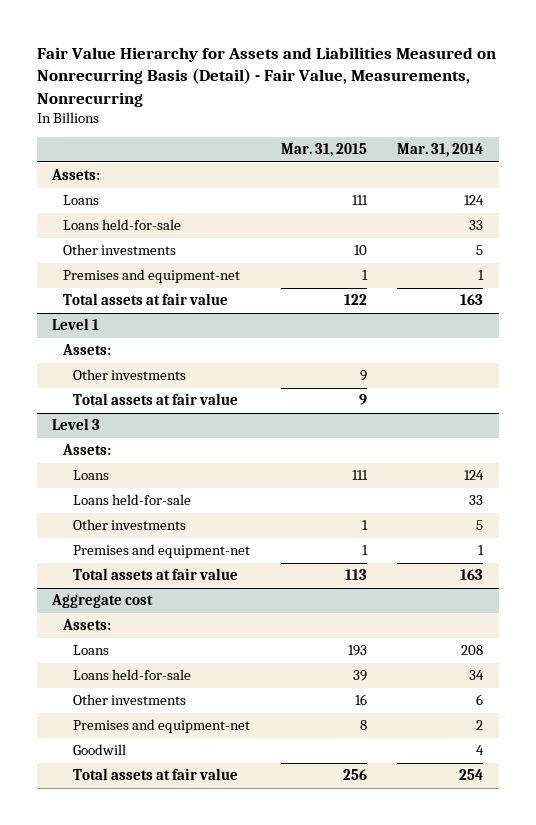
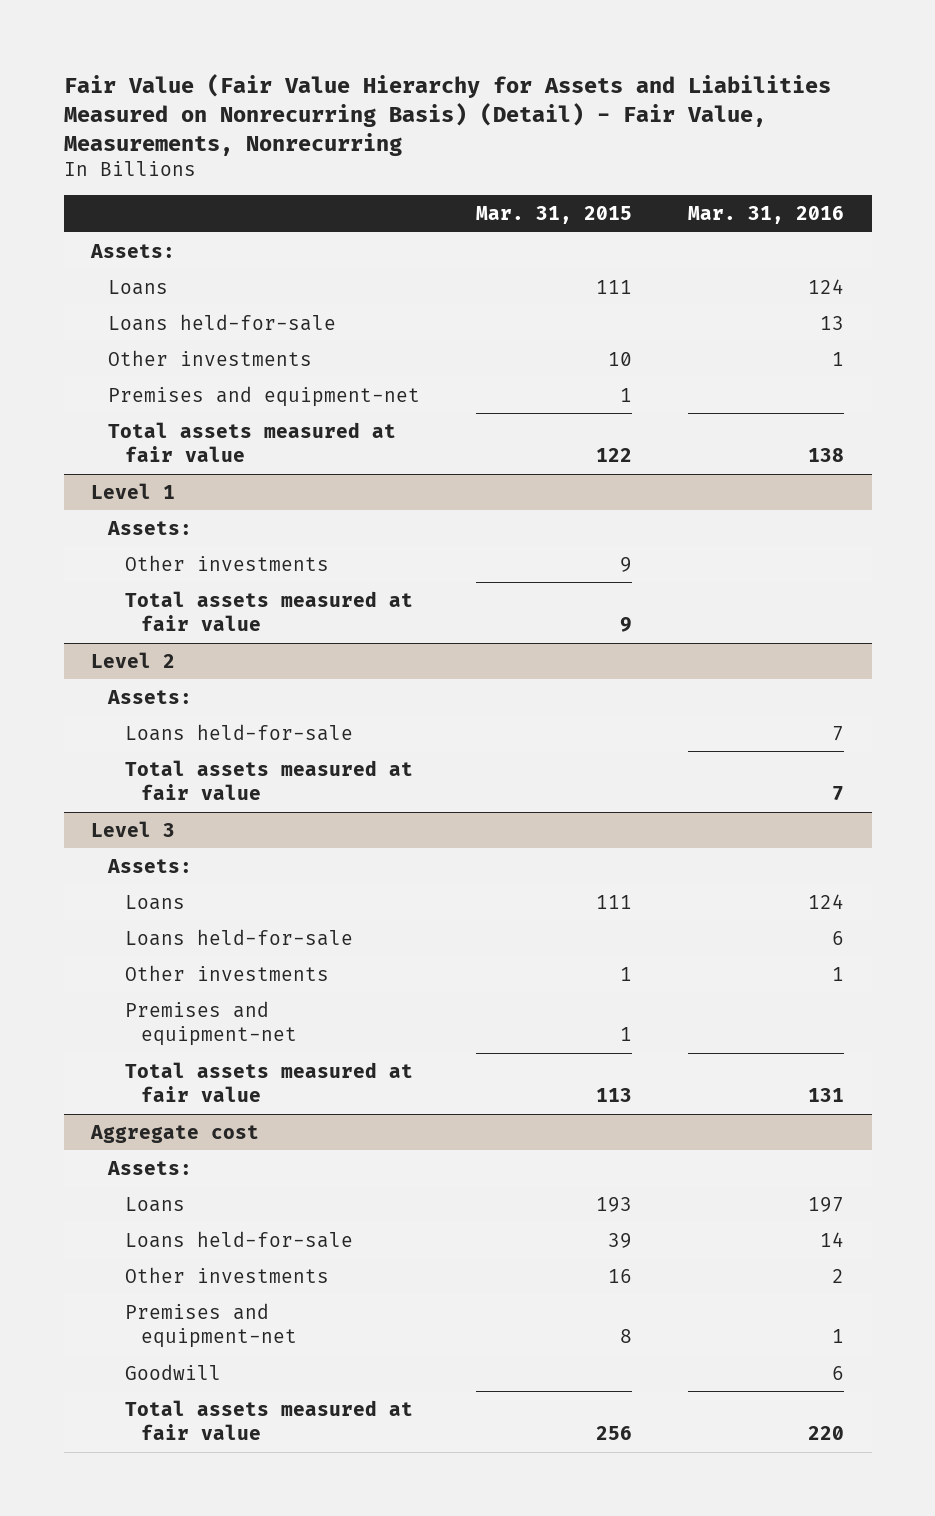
- Fair Value Hierarchy for Assets and Liabilities Measured on Nonrecurring Basis (Detail) - Fair Value, Measurements, Nonrecurring
+ Fair Value (Fair Value Hierarchy for Assets and Liabilities Measured on Nonrecurring Basis) (Detail) - Fair Value, Measurements, Nonrecurring
- | Mar. 31, 2015 | Mar. 31, 2014
+ | Mar. 31, 2015 | Mar. 31, 2016
- Total assets at fair value | 122 | 163
+ Total assets measured at fair value | 122 | 138
@ Level 1
- Total assets at fair value | 9 |
+ Total assets measured at fair value | 9 |
+ Level 2
+ Assets:
+ Loans held-for-sale | | 7
+ Total assets measured at fair value | | 7
@ Level 3
- Total assets at fair value | 113 | 163
+ Total assets measured at fair value | 113 | 131
@ Aggregate cost
- Total assets at fair value | 256 | 254
+ Total assets measured at fair value | 256 | 220

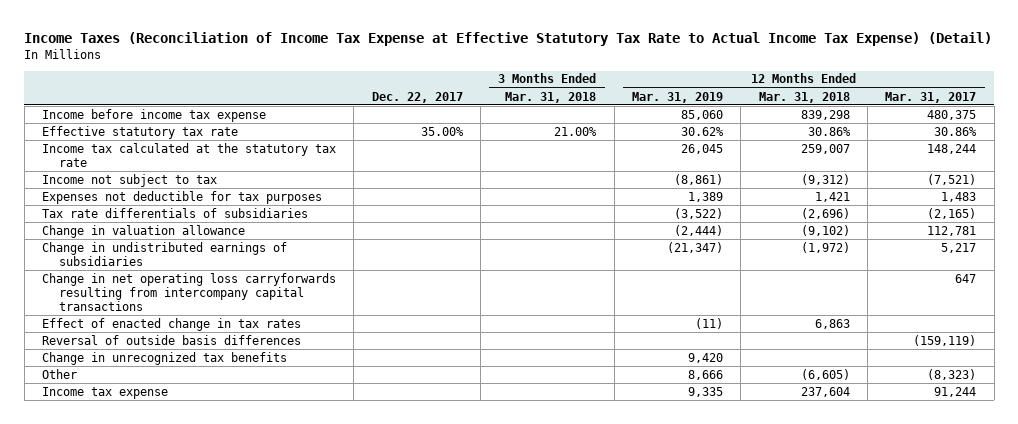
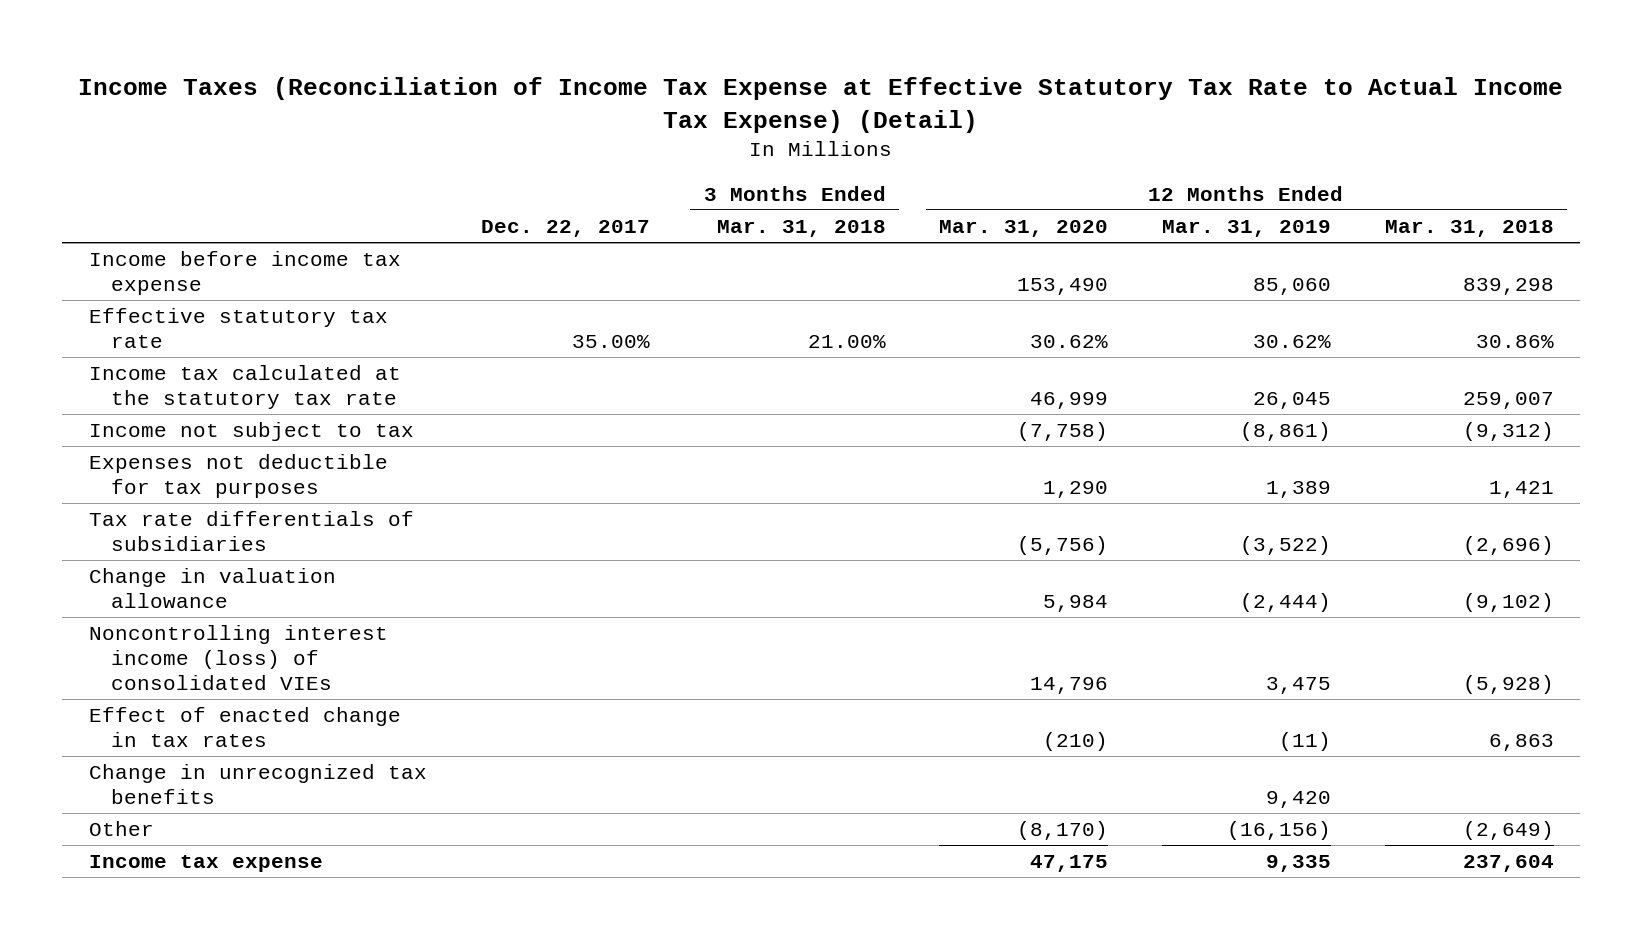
- | Dec. 22, 2017 | 3 Months Ended Mar. 31, 2018 | 12 Months Ended Mar. 31, 2019 | 12 Months Ended Mar. 31, 2018 | 12 Months Ended Mar. 31, 2017
+ | Dec. 22, 2017 | 3 Months Ended Mar. 31, 2018 | 12 Months Ended Mar. 31, 2020 | 12 Months Ended Mar. 31, 2019 | 12 Months Ended Mar. 31, 2018
- Change in undistributed earnings of subsidiaries | | | (21,347) | (1,972) | 5,217
- Change in net operating loss carryforwards resulting from intercompany capital transactions | | | | | 647
+ Noncontrolling interest income (loss) of consolidated VIEs | | | 14,796 | 3,475 | (5,928)
- Reversal of outside basis differences | | | | | (159,119)
- Other | | | 8,666 | (6,605) | (8,323)
+ Other | | | (8,170) | (16,156) | (2,649)

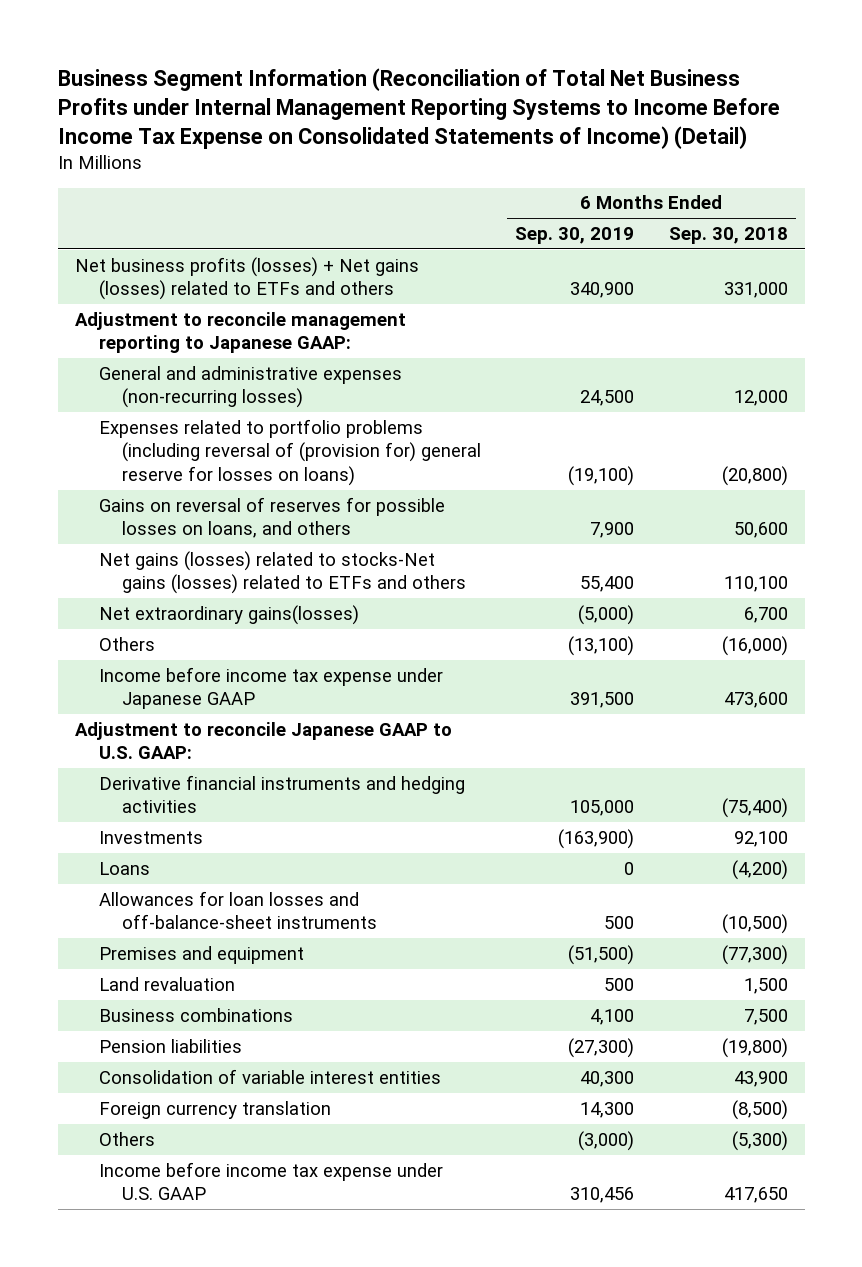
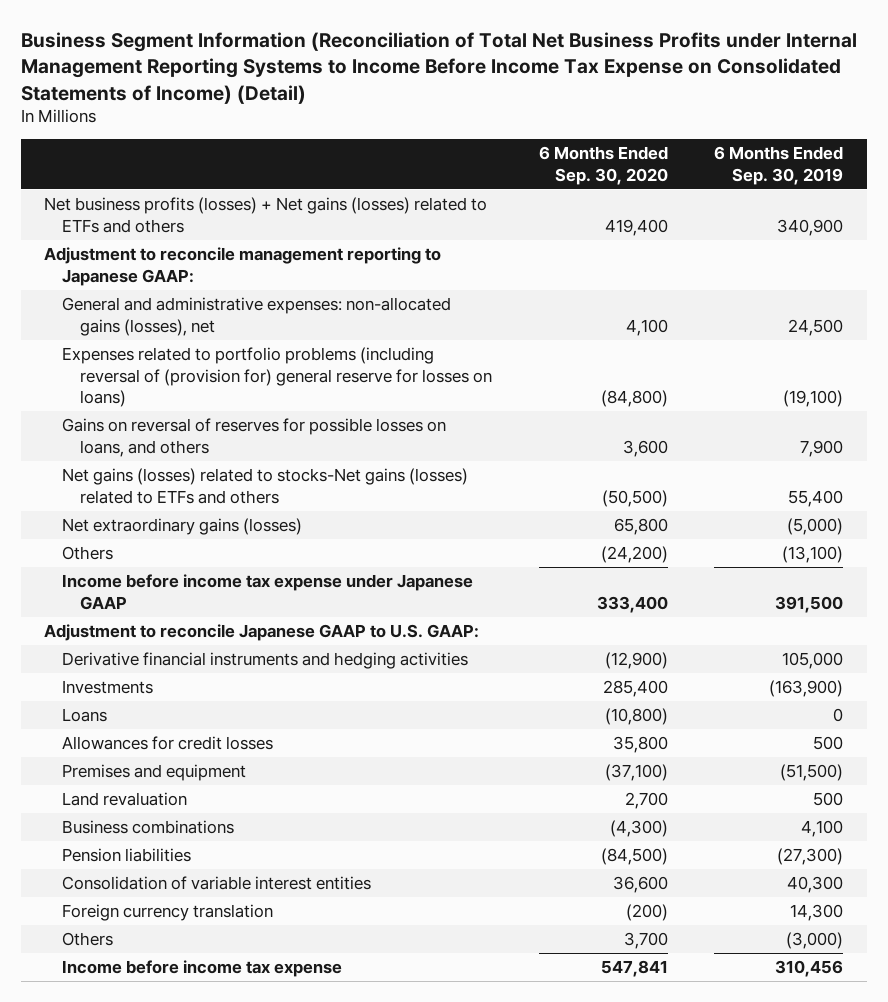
- | 6 Months Ended Sep. 30, 2019 | 6 Months Ended Sep. 30, 2018
+ | 6 Months Ended Sep. 30, 2020 | 6 Months Ended Sep. 30, 2019
- General and administrative expenses (non-recurring losses) | 24,500 | 12,000
+ General and administrative expenses: non-allocated gains (losses), net | 4,100 | 24,500
- Net extraordinary gains(losses) | (5,000) | 6,700
+ Net extraordinary gains (losses) | 65,800 | (5,000)
- Allowances for loan losses and off-balance-sheet instruments | 500 | (10,500)
+ Allowances for credit losses | 35,800 | 500
- Income before income tax expense under U.S. GAAP | 310,456 | 417,650
+ Income before income tax expense | 547,841 | 310,456

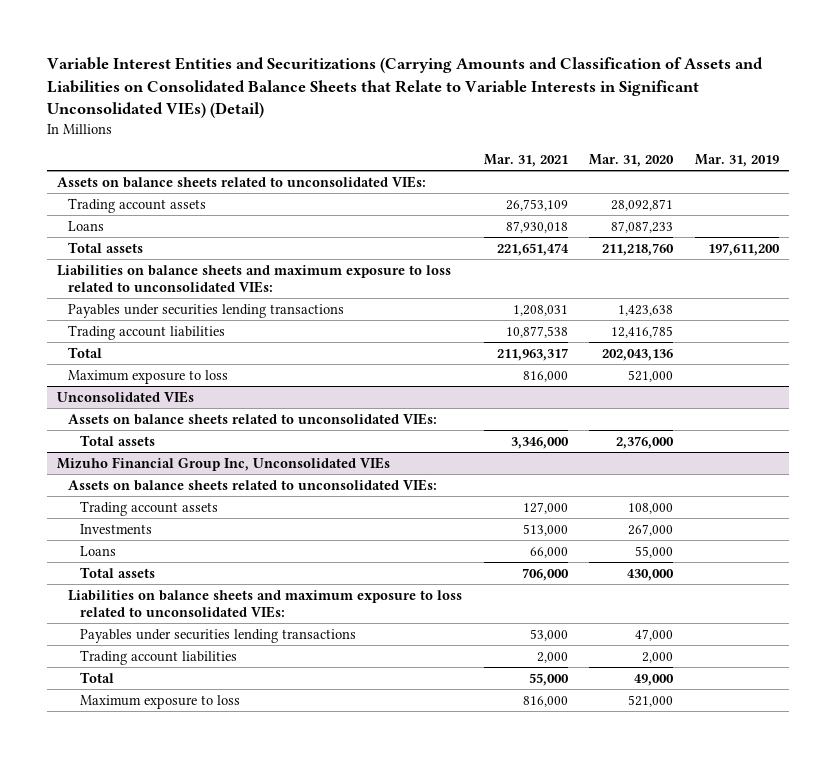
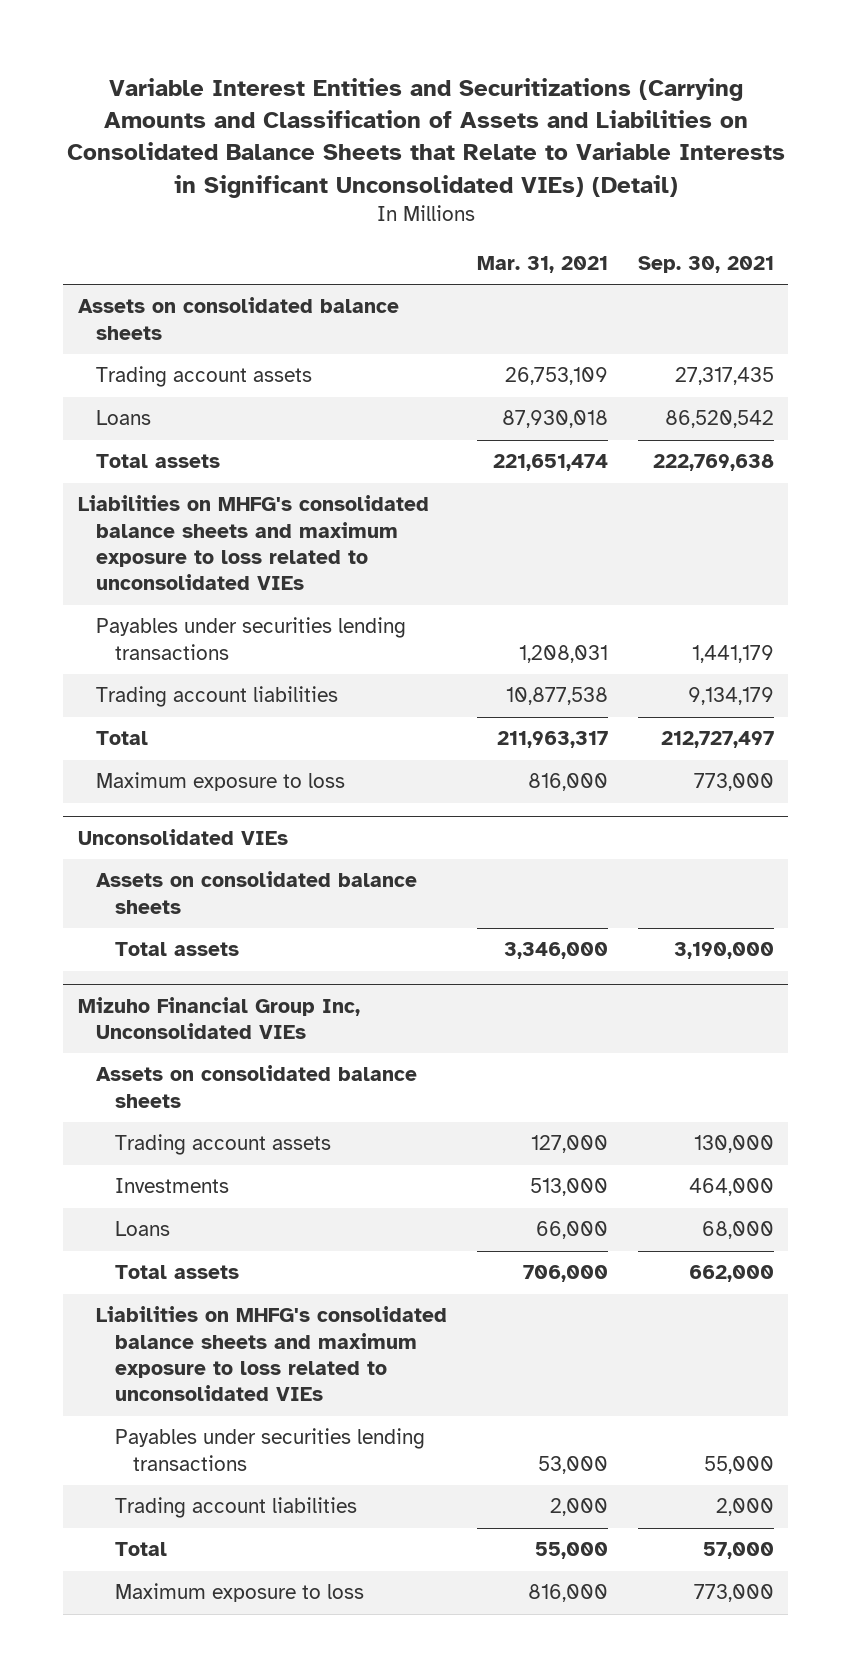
- | Mar. 31, 2021 | Mar. 31, 2020 | Mar. 31, 2019
+ | Mar. 31, 2021 | Sep. 30, 2021
- Assets on balance sheets related to unconsolidated VIEs:
+ Assets on consolidated balance sheets
- Liabilities on balance sheets and maximum exposure to loss related to unconsolidated VIEs:
+ Liabilities on MHFG's consolidated balance sheets and maximum exposure to loss related to unconsolidated VIEs
@ Unconsolidated VIEs
- Assets on balance sheets related to unconsolidated VIEs:
+ Assets on consolidated balance sheets
@ Mizuho Financial Group Inc, Unconsolidated VIEs
- Assets on balance sheets related to unconsolidated VIEs:
+ Assets on consolidated balance sheets
- Liabilities on balance sheets and maximum exposure to loss related to unconsolidated VIEs:
+ Liabilities on MHFG's consolidated balance sheets and maximum exposure to loss related to unconsolidated VIEs

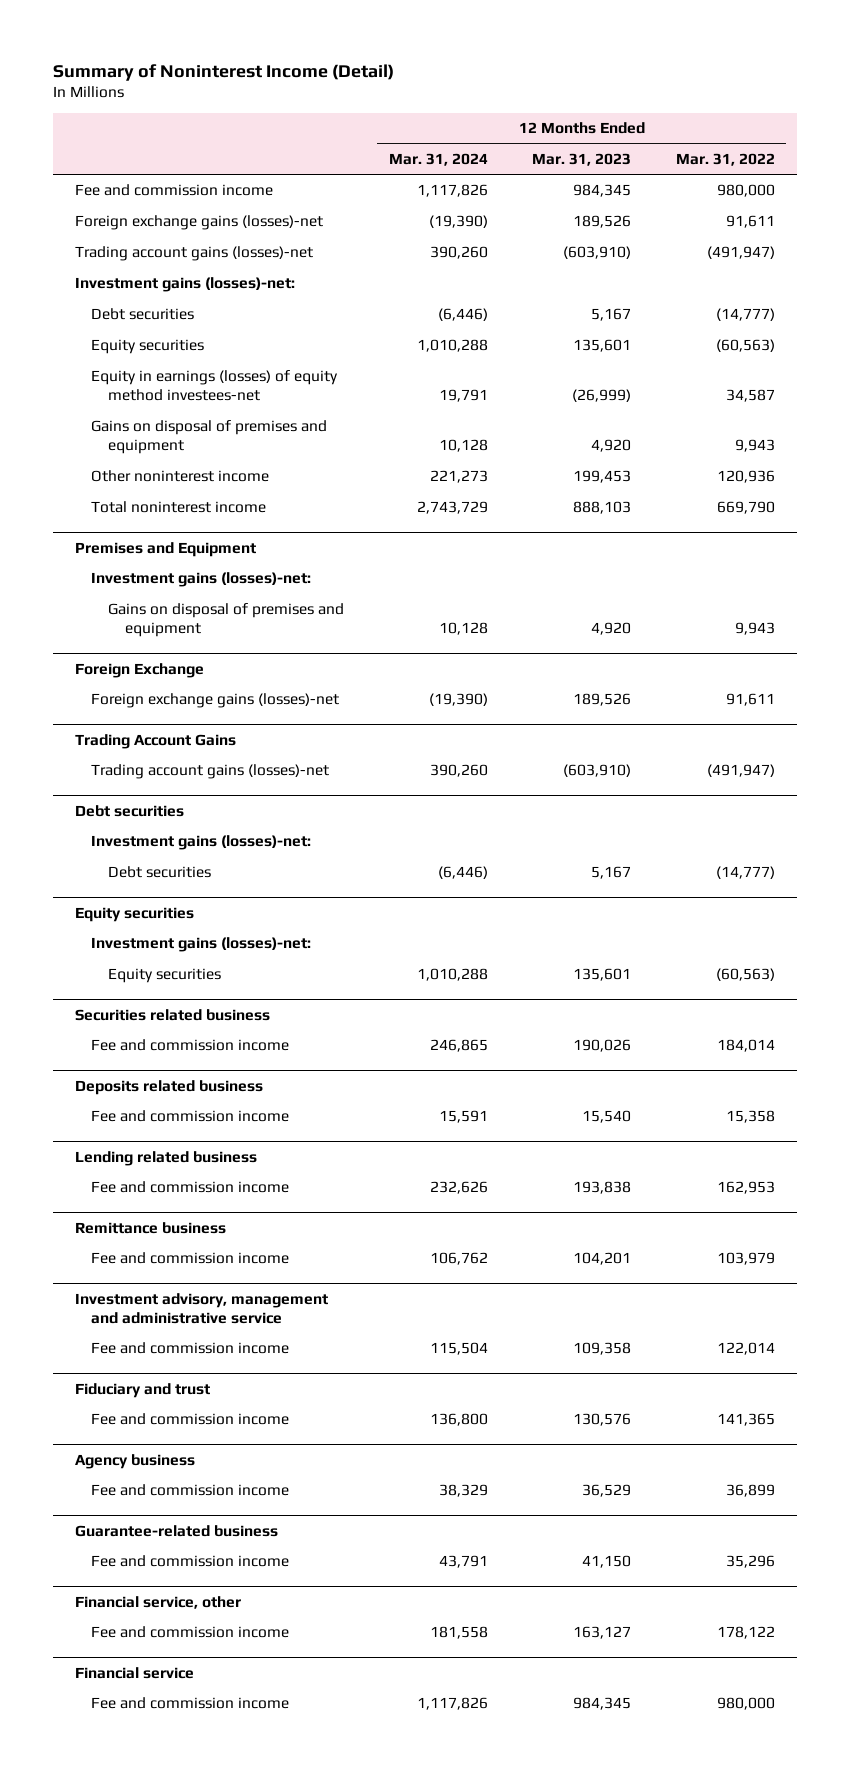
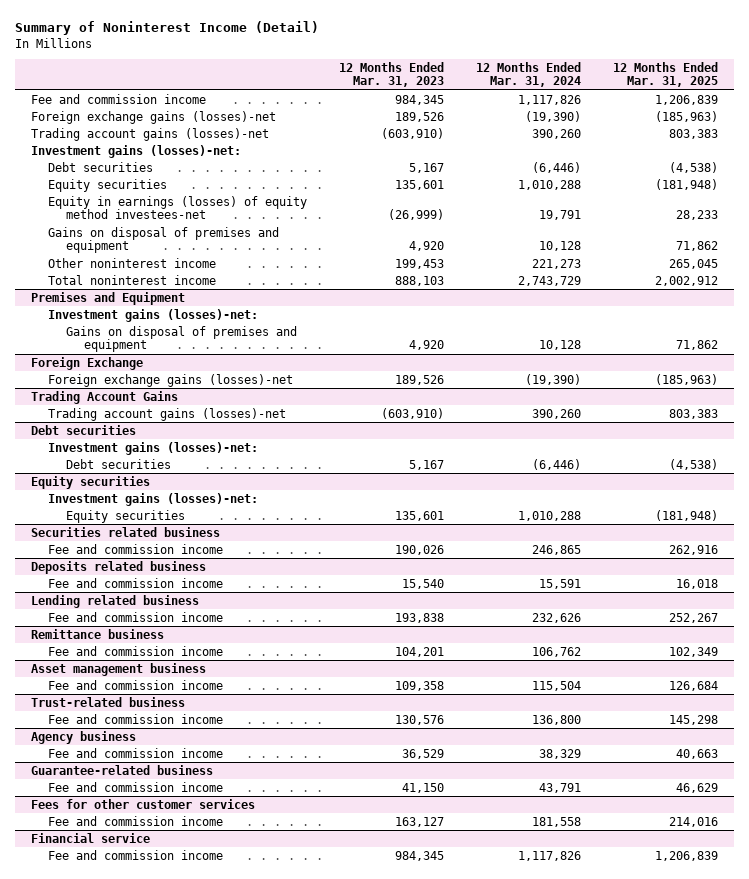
- | 12 Months Ended Mar. 31, 2024 | 12 Months Ended Mar. 31, 2023 | 12 Months Ended Mar. 31, 2022
+ | 12 Months Ended Mar. 31, 2023 | 12 Months Ended Mar. 31, 2024 | 12 Months Ended Mar. 31, 2025
- Investment advisory, management and administrative service
+ Asset management business
- Fiduciary and trust
+ Trust-related business
- Financial service, other
+ Fees for other customer services

